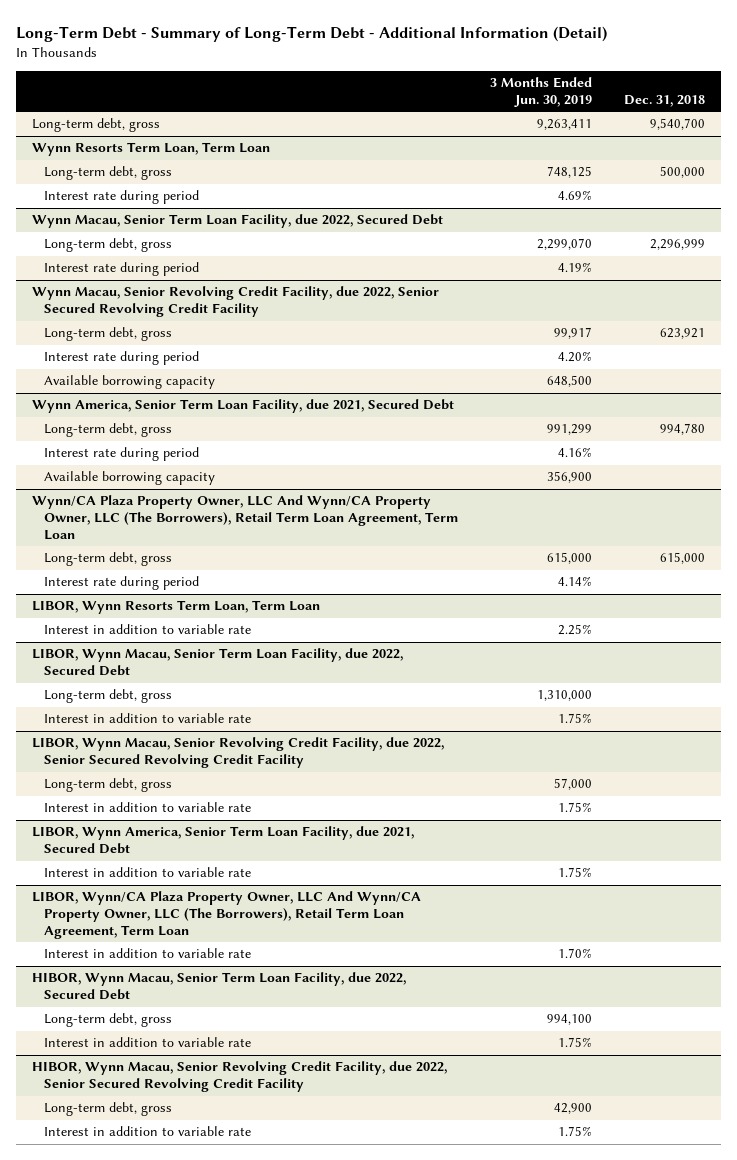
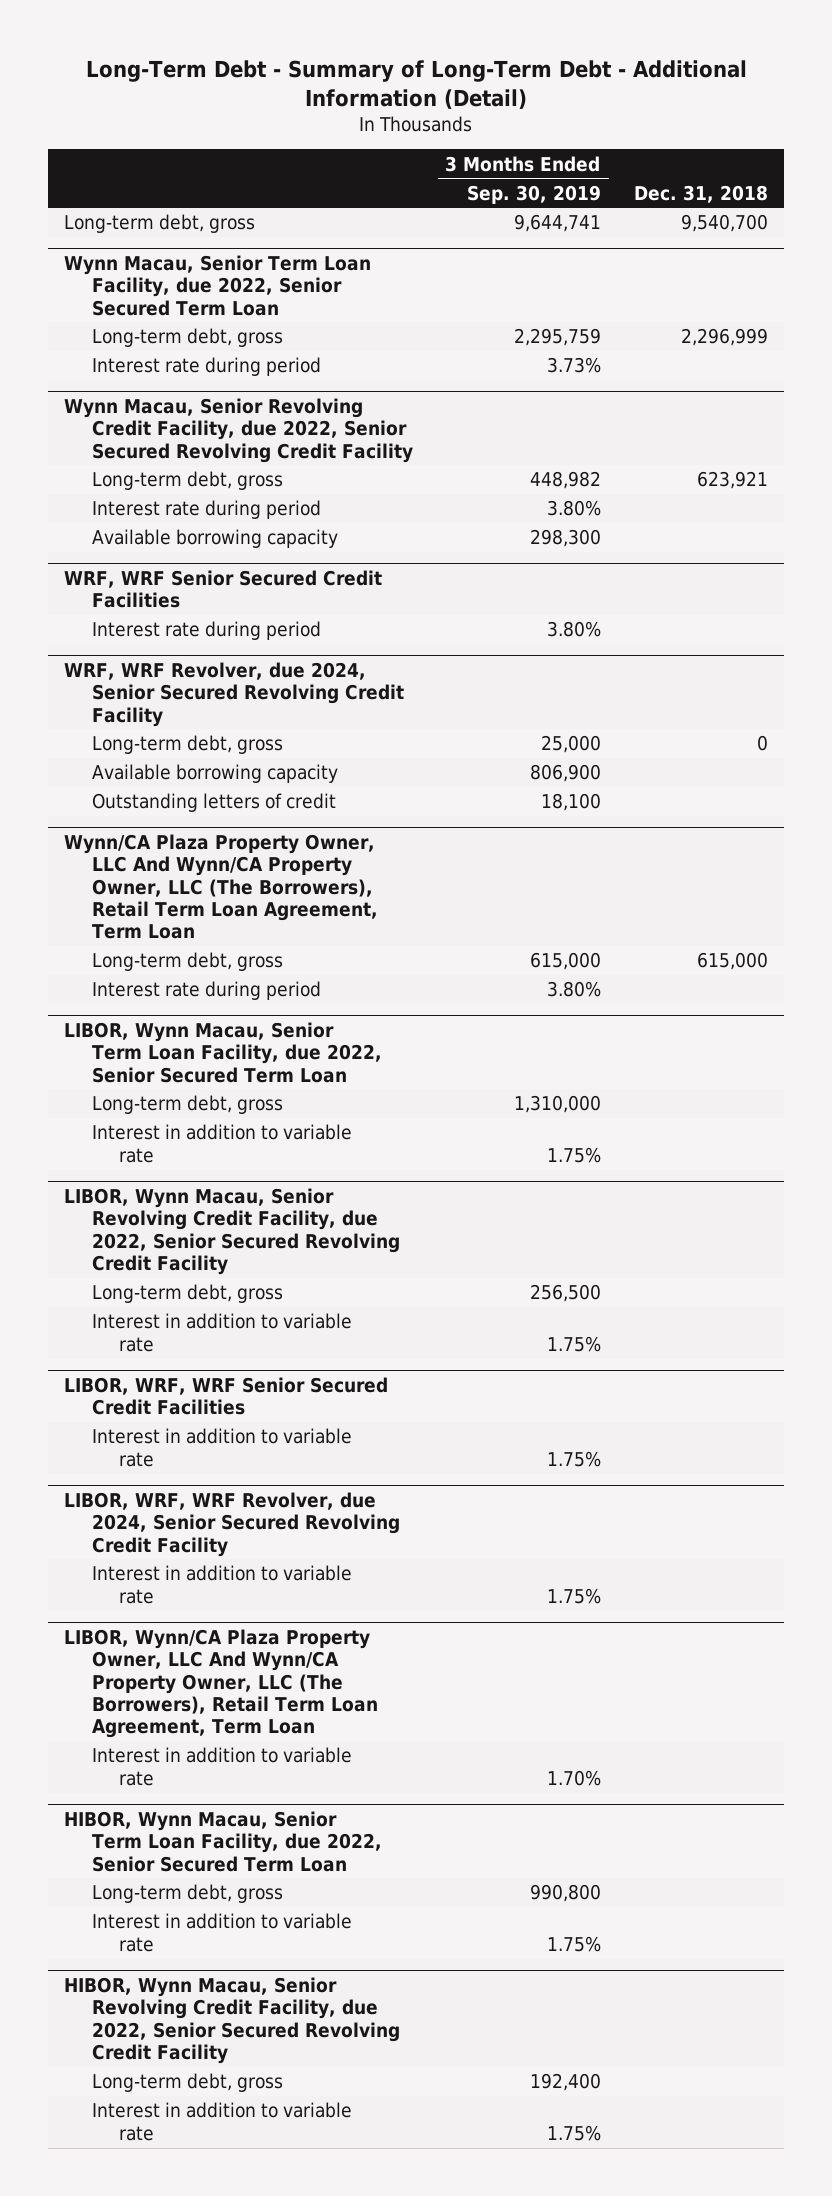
- | 3 Months Ended Jun. 30, 2019 | Dec. 31, 2018
+ | 3 Months Ended Sep. 30, 2019 | Dec. 31, 2018
- Wynn Resorts Term Loan, Term Loan
- Long-term debt, gross | 748,125 | 500,000
- Interest rate during period | 4.69% |
- Wynn Macau, Senior Term Loan Facility, due 2022, Secured Debt
+ Wynn Macau, Senior Term Loan Facility, due 2022, Senior Secured Term Loan
- Wynn America, Senior Term Loan Facility, due 2021, Secured Debt
- Long-term debt, gross | 991,299 | 994,780
- Interest rate during period | 4.16% |
- Available borrowing capacity | 356,900 |
+ WRF, WRF Senior Secured Credit Facilities
+ Interest rate during period | 3.80% |
+ WRF, WRF Revolver, due 2024, Senior Secured Revolving Credit Facility
+ Long-term debt, gross | 25,000 | 0
+ Available borrowing capacity | 806,900 |
+ Outstanding letters of credit | 18,100 |
- LIBOR, Wynn Resorts Term Loan, Term Loan
- Interest in addition to variable rate | 2.25% |
- LIBOR, Wynn Macau, Senior Term Loan Facility, due 2022, Secured Debt
+ LIBOR, Wynn Macau, Senior Term Loan Facility, due 2022, Senior Secured Term Loan
- LIBOR, Wynn America, Senior Term Loan Facility, due 2021, Secured Debt
- Interest in addition to variable rate | 1.75% |
+ LIBOR, WRF, WRF Senior Secured Credit Facilities
+ Interest in addition to variable rate | 1.75% |
+ LIBOR, WRF, WRF Revolver, due 2024, Senior Secured Revolving Credit Facility
+ Interest in addition to variable rate | 1.75% |
- HIBOR, Wynn Macau, Senior Term Loan Facility, due 2022, Secured Debt
+ HIBOR, Wynn Macau, Senior Term Loan Facility, due 2022, Senior Secured Term Loan

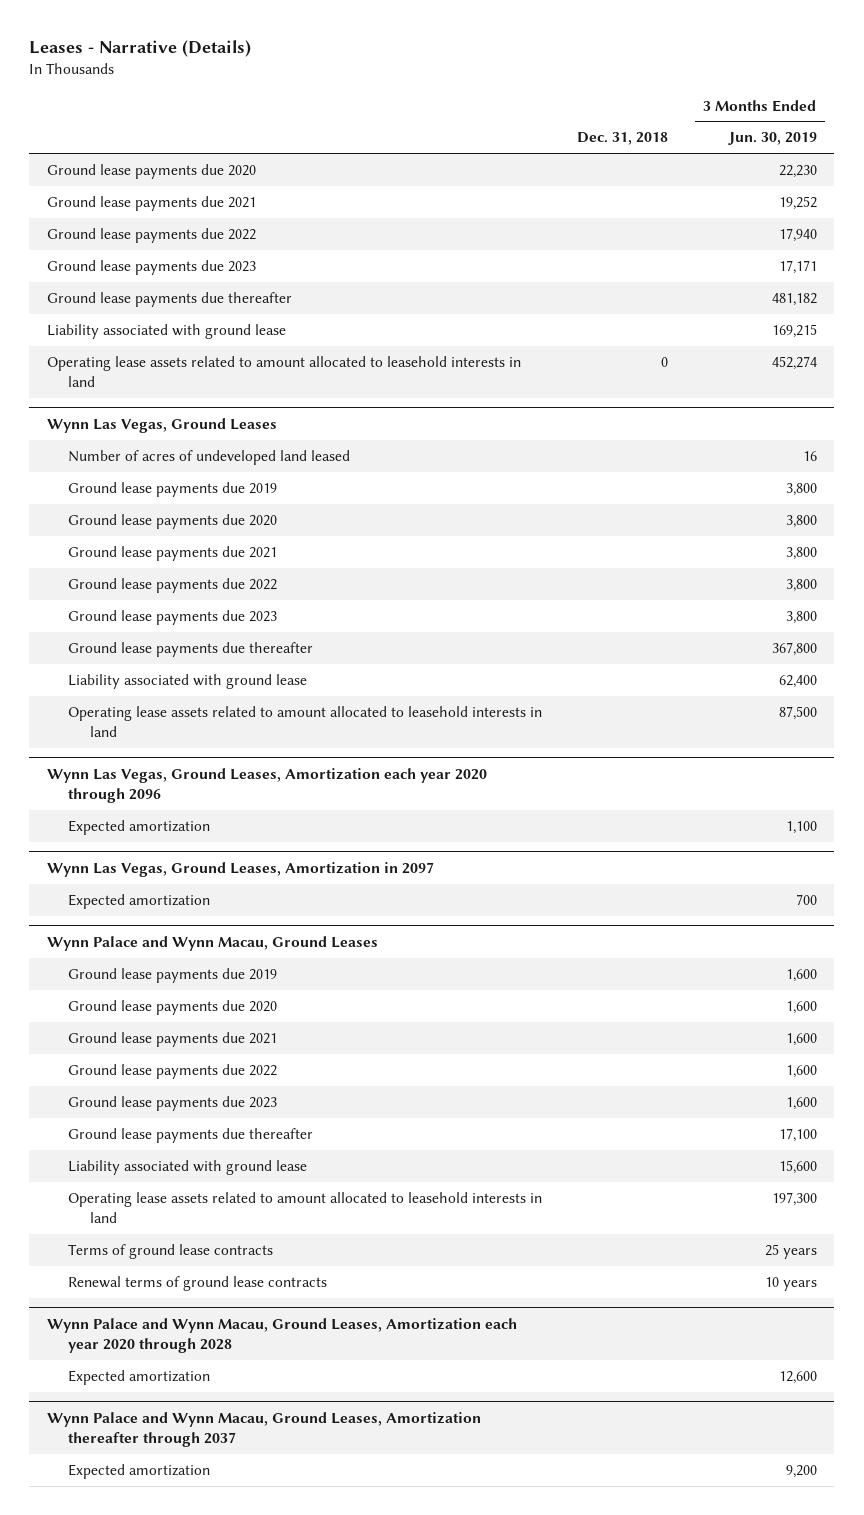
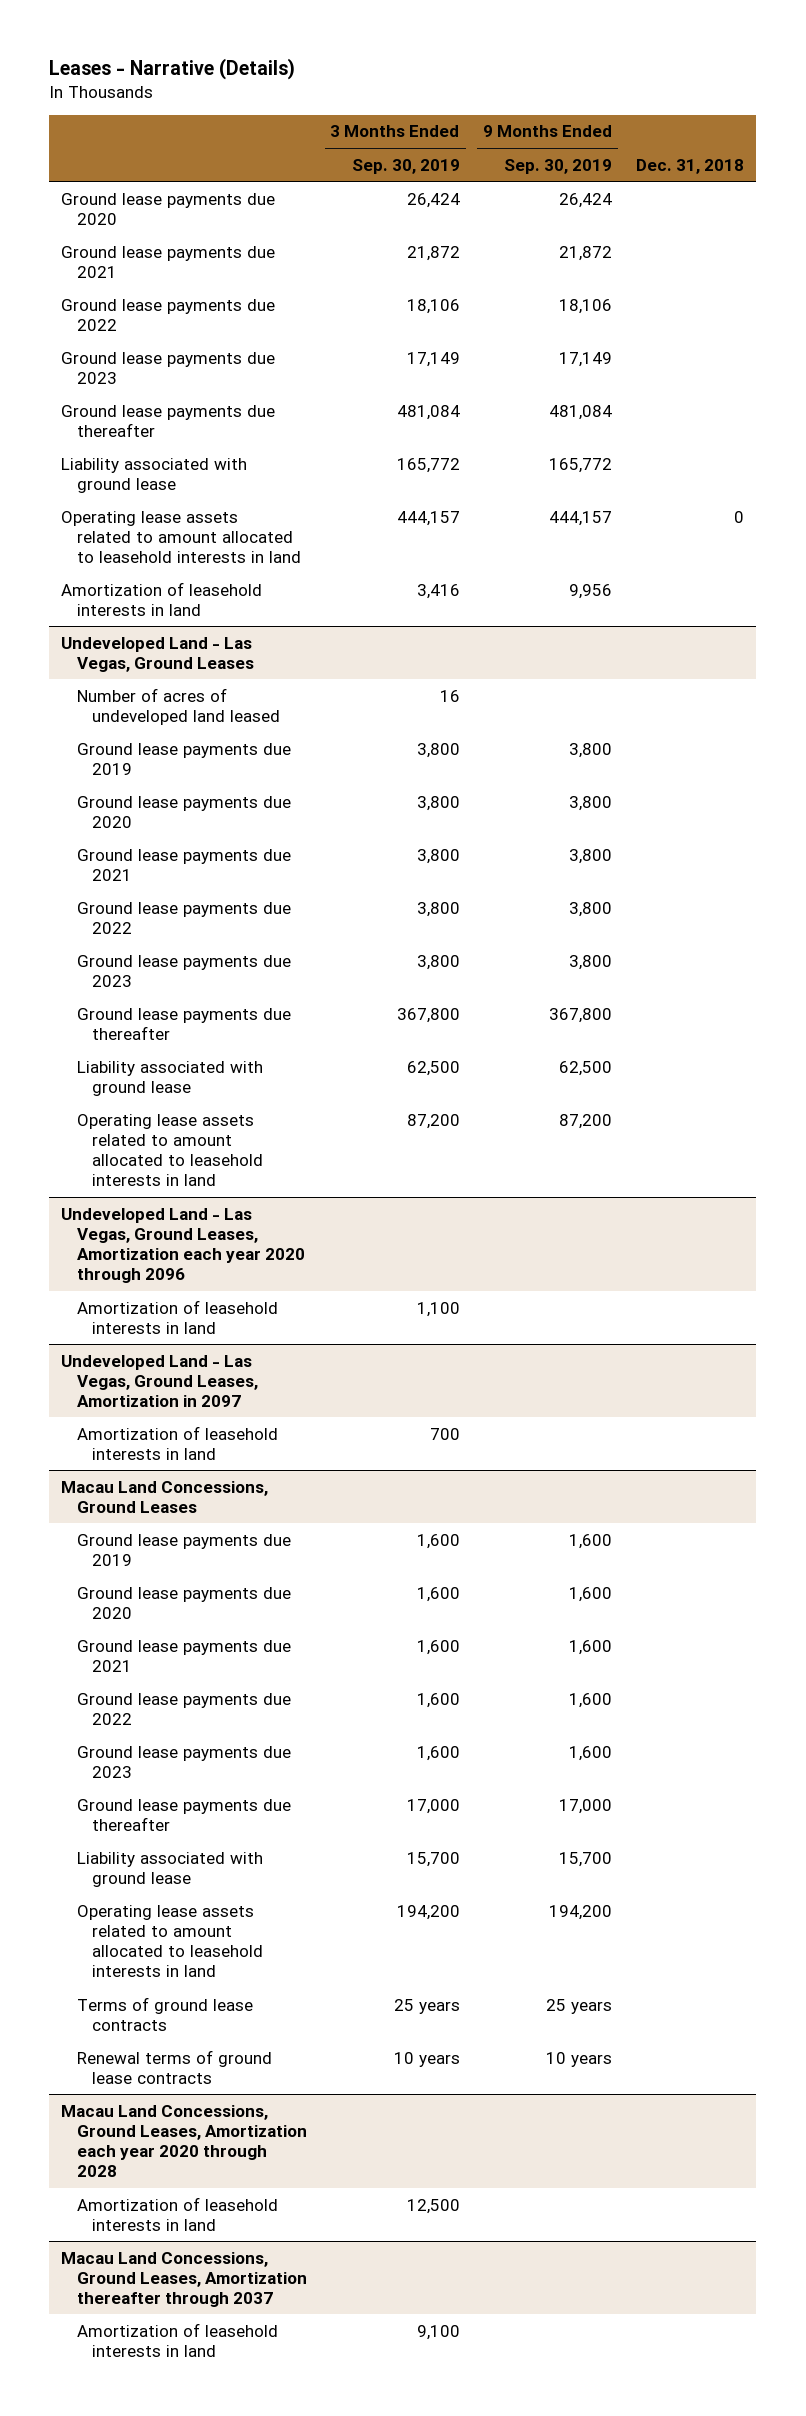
- | Dec. 31, 2018 | 3 Months Ended Jun. 30, 2019
+ | 3 Months Ended Sep. 30, 2019 | 9 Months Ended Sep. 30, 2019 | Dec. 31, 2018
- Wynn Las Vegas, Ground Leases
+ Amortization of leasehold interests in land | 3,416 | 9,956 |
+ Undeveloped Land - Las Vegas, Ground Leases
- Wynn Las Vegas, Ground Leases, Amortization each year 2020 through 2096
- Expected amortization | | 1,100
- Wynn Las Vegas, Ground Leases, Amortization in 2097
- Expected amortization | | 700
- Wynn Palace and Wynn Macau, Ground Leases
- Ground lease payments due 2019 | | 1,600
- Ground lease payments due 2020 | | 1,600
- Ground lease payments due 2021 | | 1,600
- Ground lease payments due 2022 | | 1,600
- Ground lease payments due 2023 | | 1,600
- Ground lease payments due thereafter | | 17,100
- Liability associated with ground lease | | 15,600
- Operating lease assets related to amount allocated to leasehold interests in land | | 197,300
- Terms of ground lease contracts | | 25 years
- Renewal terms of ground lease contracts | | 10 years
- Wynn Palace and Wynn Macau, Ground Leases, Amortization each year 2020 through 2028
- Expected amortization | | 12,600
- Wynn Palace and Wynn Macau, Ground Leases, Amortization thereafter through 2037
- Expected amortization | | 9,200
+ Undeveloped Land - Las Vegas, Ground Leases, Amortization each year 2020 through 2096
+ Amortization of leasehold interests in land | 1,100 | |
+ Undeveloped Land - Las Vegas, Ground Leases, Amortization in 2097
+ Amortization of leasehold interests in land | 700 | |
+ Macau Land Concessions, Ground Leases
+ Ground lease payments due 2019 | 1,600 | 1,600 |
+ Ground lease payments due 2020 | 1,600 | 1,600 |
+ Ground lease payments due 2021 | 1,600 | 1,600 |
+ Ground lease payments due 2022 | 1,600 | 1,600 |
+ Ground lease payments due 2023 | 1,600 | 1,600 |
+ Ground lease payments due thereafter | 17,000 | 17,000 |
+ Liability associated with ground lease | 15,700 | 15,700 |
+ Operating lease assets related to amount allocated to leasehold interests in land | 194,200 | 194,200 |
+ Terms of ground lease contracts | 25 years | 25 years |
+ Renewal terms of ground lease contracts | 10 years | 10 years |
+ Macau Land Concessions, Ground Leases, Amortization each year 2020 through 2028
+ Amortization of leasehold interests in land | 12,500 | |
+ Macau Land Concessions, Ground Leases, Amortization thereafter through 2037
+ Amortization of leasehold interests in land | 9,100 | |

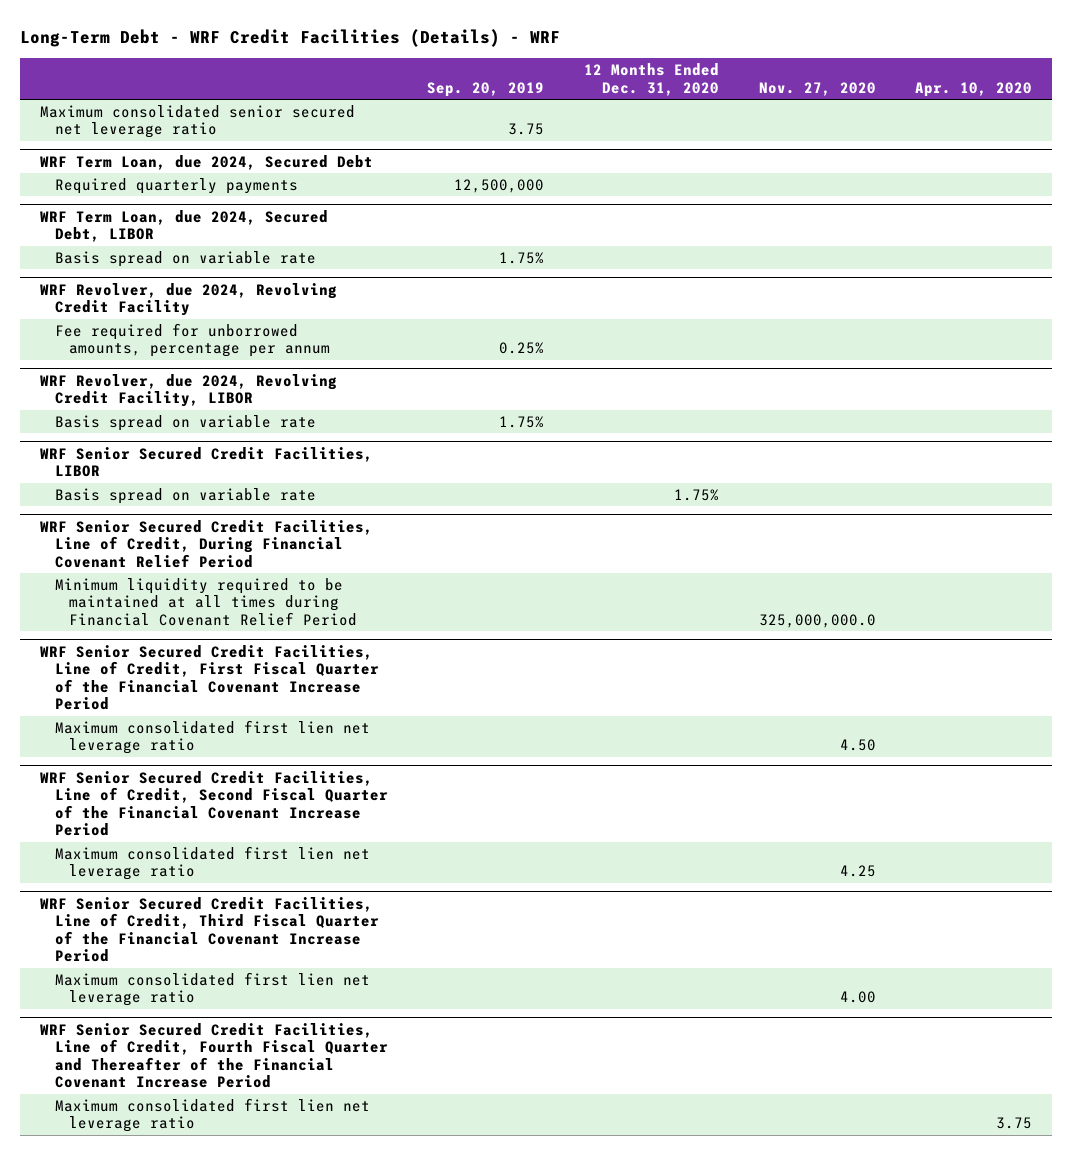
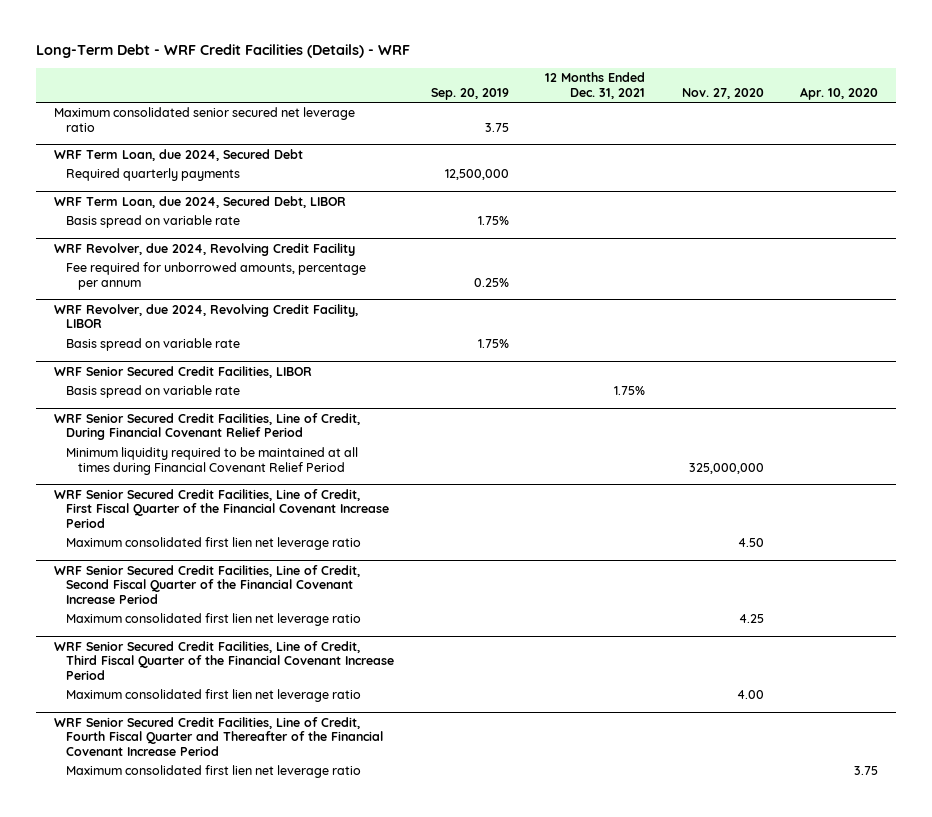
- | Sep. 20, 2019 | 12 Months Ended Dec. 31, 2020 | Nov. 27, 2020 | Apr. 10, 2020
+ | Sep. 20, 2019 | 12 Months Ended Dec. 31, 2021 | Nov. 27, 2020 | Apr. 10, 2020
@ WRF Senior Secured Credit Facilities, Line of Credit, During Financial Covenant Relief Period
- Minimum liquidity required to be maintained at all times during Financial Covenant Relief Period | | | 325,000,000.0 |
+ Minimum liquidity required to be maintained at all times during Financial Covenant Relief Period | | | 325,000,000 |

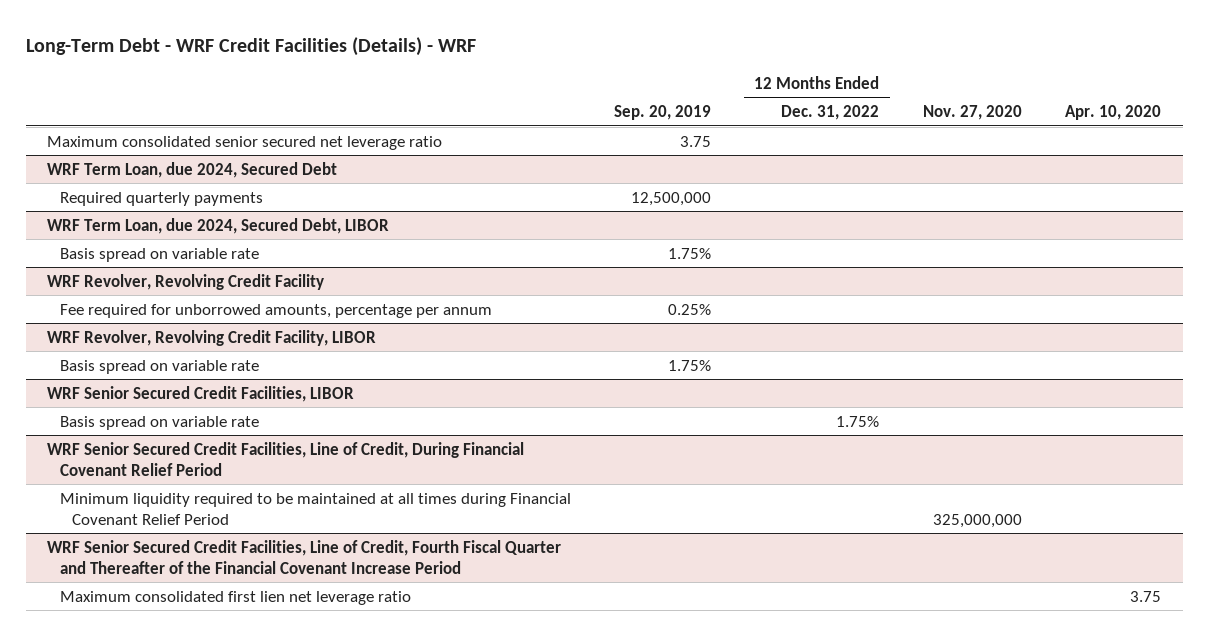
- | Sep. 20, 2019 | 12 Months Ended Dec. 31, 2021 | Nov. 27, 2020 | Apr. 10, 2020
+ | Sep. 20, 2019 | 12 Months Ended Dec. 31, 2022 | Nov. 27, 2020 | Apr. 10, 2020
- WRF Revolver, due 2024, Revolving Credit Facility
+ WRF Revolver, Revolving Credit Facility
- WRF Revolver, due 2024, Revolving Credit Facility, LIBOR
+ WRF Revolver, Revolving Credit Facility, LIBOR
- WRF Senior Secured Credit Facilities, Line of Credit, First Fiscal Quarter of the Financial Covenant Increase Period
- Maximum consolidated first lien net leverage ratio | | | 4.50 |
- WRF Senior Secured Credit Facilities, Line of Credit, Second Fiscal Quarter of the Financial Covenant Increase Period
- Maximum consolidated first lien net leverage ratio | | | 4.25 |
- WRF Senior Secured Credit Facilities, Line of Credit, Third Fiscal Quarter of the Financial Covenant Increase Period
- Maximum consolidated first lien net leverage ratio | | | 4.00 |

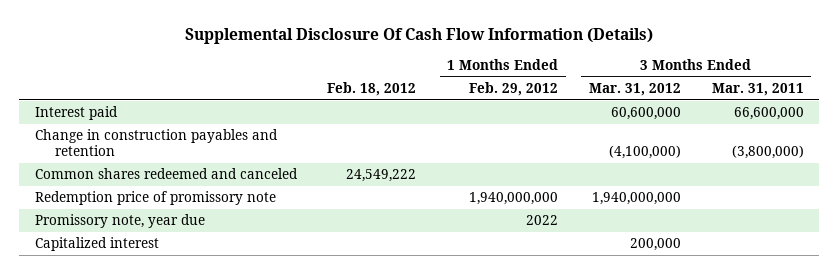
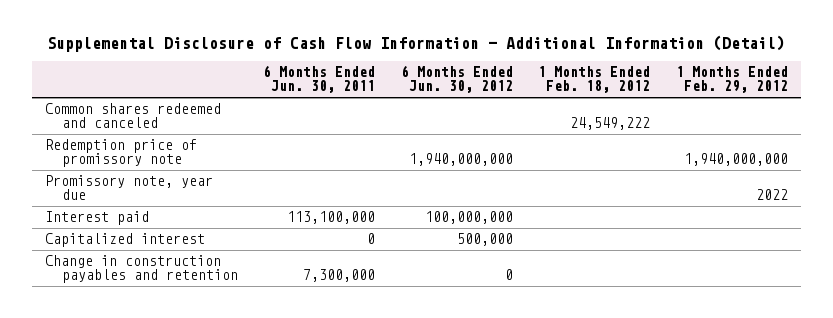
- Supplemental Disclosure Of Cash Flow Information (Details)
+ Supplemental Disclosure of Cash Flow Information - Additional Information (Detail)
- | Feb. 18, 2012 | 1 Months Ended Feb. 29, 2012 | 3 Months Ended Mar. 31, 2012 | 3 Months Ended Mar. 31, 2011
+ | 6 Months Ended Jun. 30, 2011 | 6 Months Ended Jun. 30, 2012 | 1 Months Ended Feb. 18, 2012 | 1 Months Ended Feb. 29, 2012
moved down: Interest paid | 113,100,000 | 100,000,000 | |
moved down: Change in construction payables and retention | 7,300,000 | 0 | |

